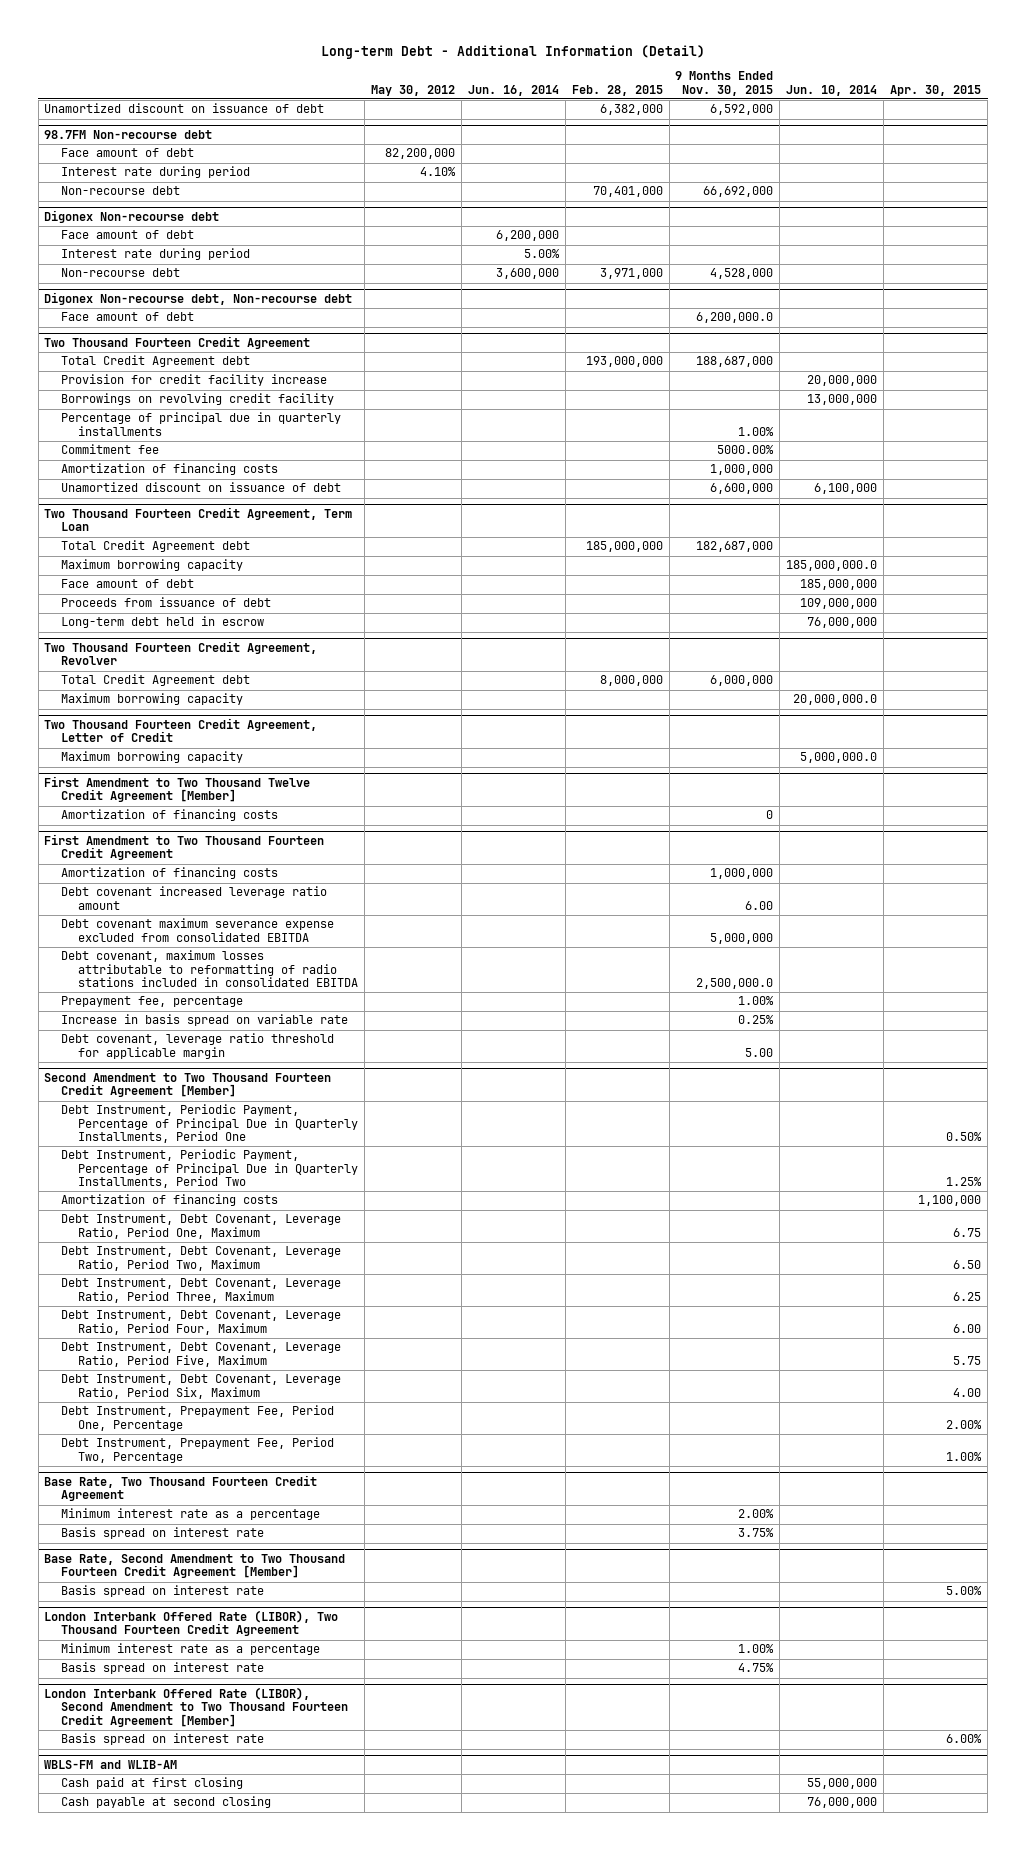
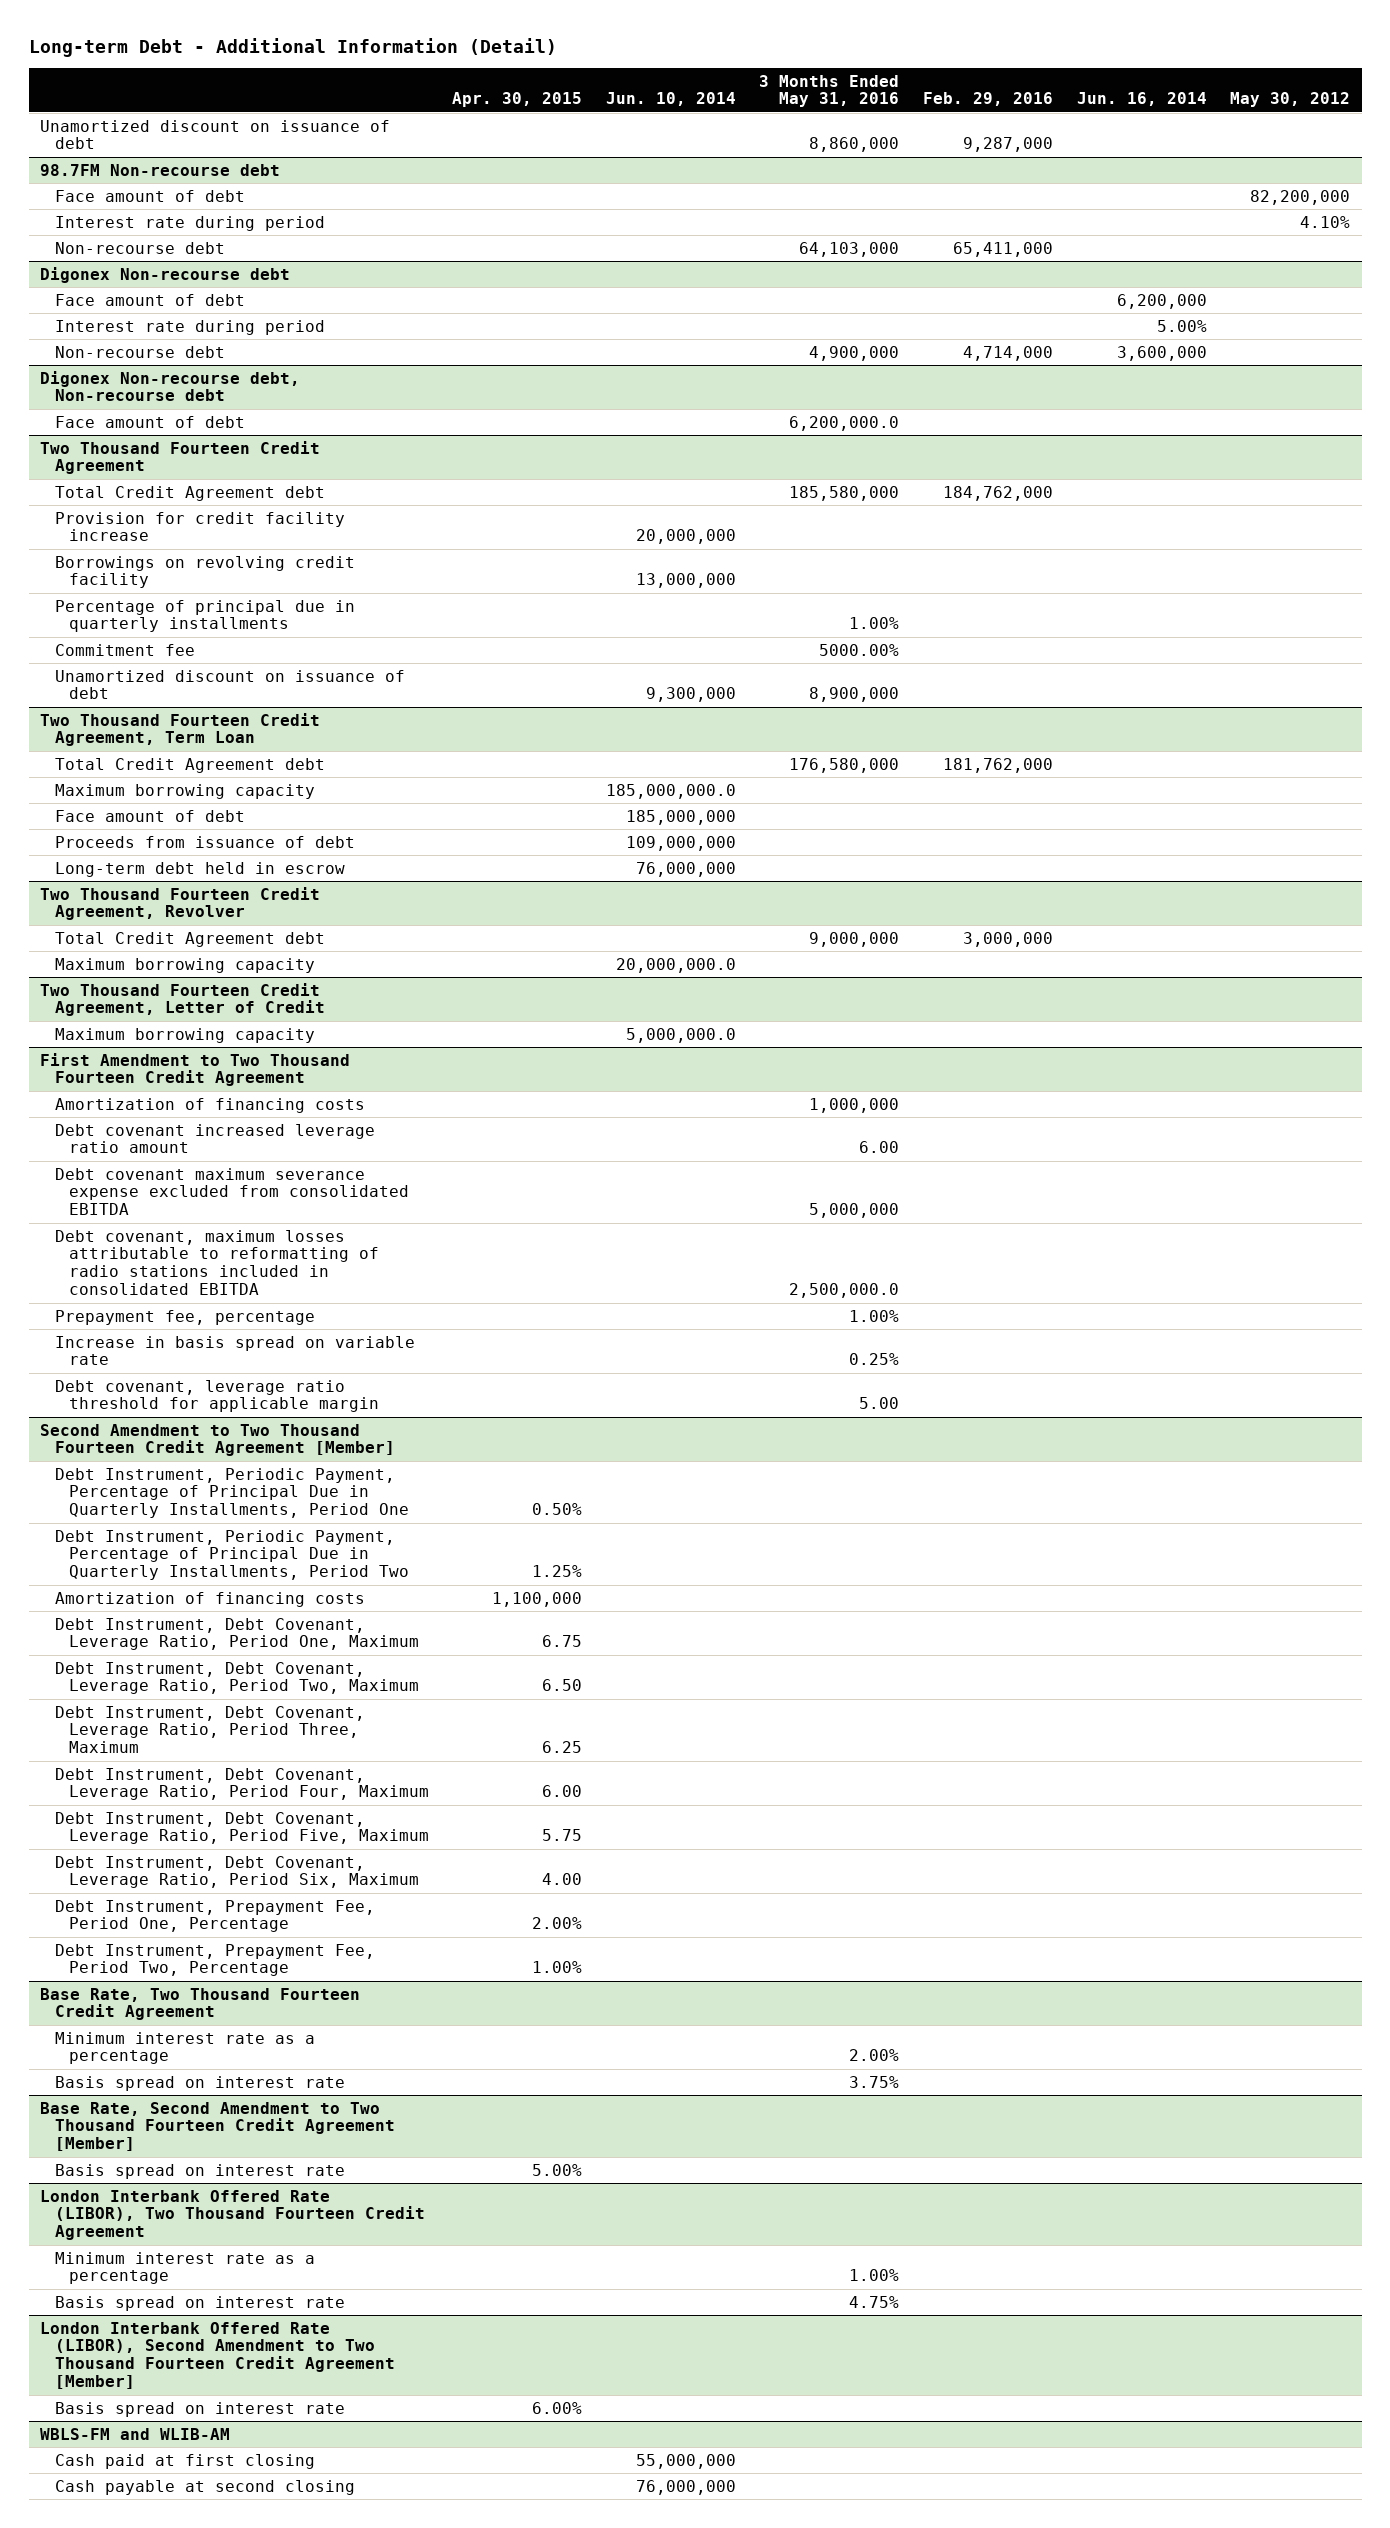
- | May 30, 2012 | Jun. 16, 2014 | Feb. 28, 2015 | 9 Months Ended Nov. 30, 2015 | Jun. 10, 2014 | Apr. 30, 2015
+ | Apr. 30, 2015 | Jun. 10, 2014 | 3 Months Ended May 31, 2016 | Feb. 29, 2016 | Jun. 16, 2014 | May 30, 2012
@ Two Thousand Fourteen Credit Agreement
- Amortization of financing costs | | | | 1,000,000 | |
- Unamortized discount on issuance of debt | | | | 6,600,000 | 6,100,000 |
+ Unamortized discount on issuance of debt | | 9,300,000 | 8,900,000 | | |
- First Amendment to Two Thousand Twelve Credit Agreement [Member]
- Amortization of financing costs | | | | 0 | |

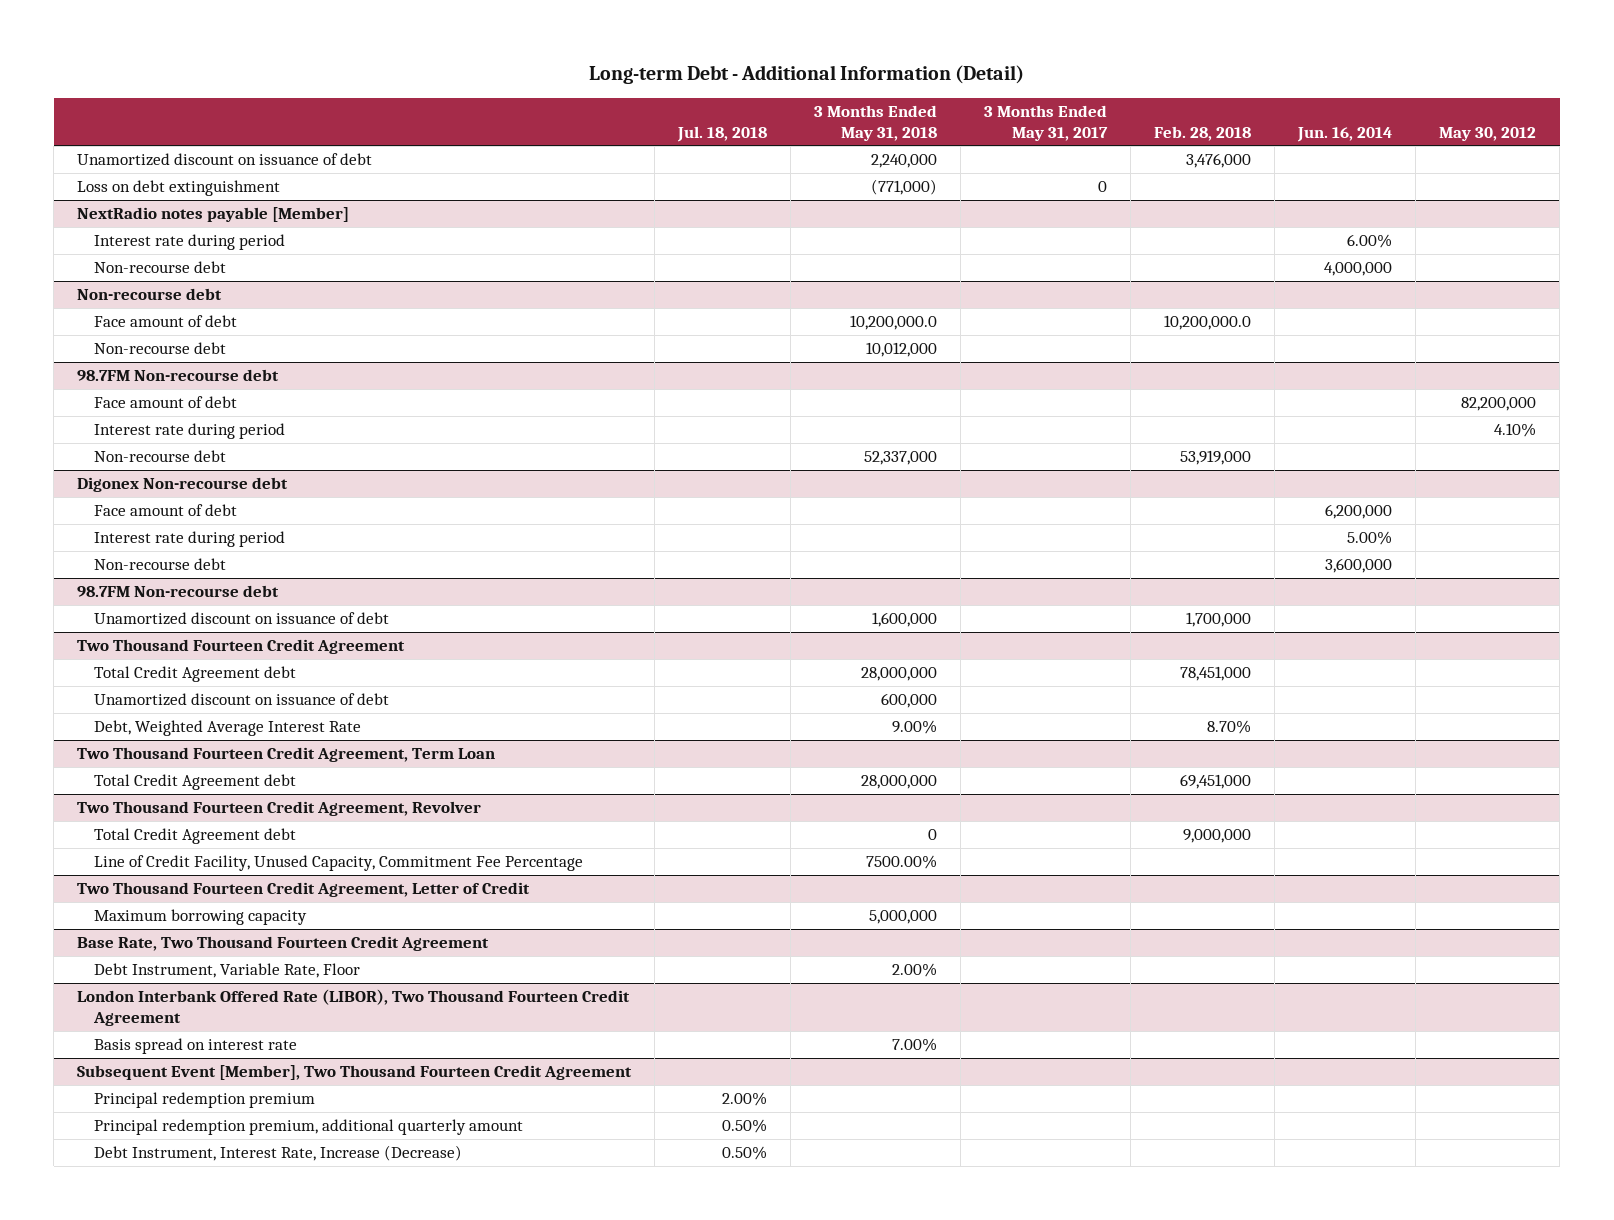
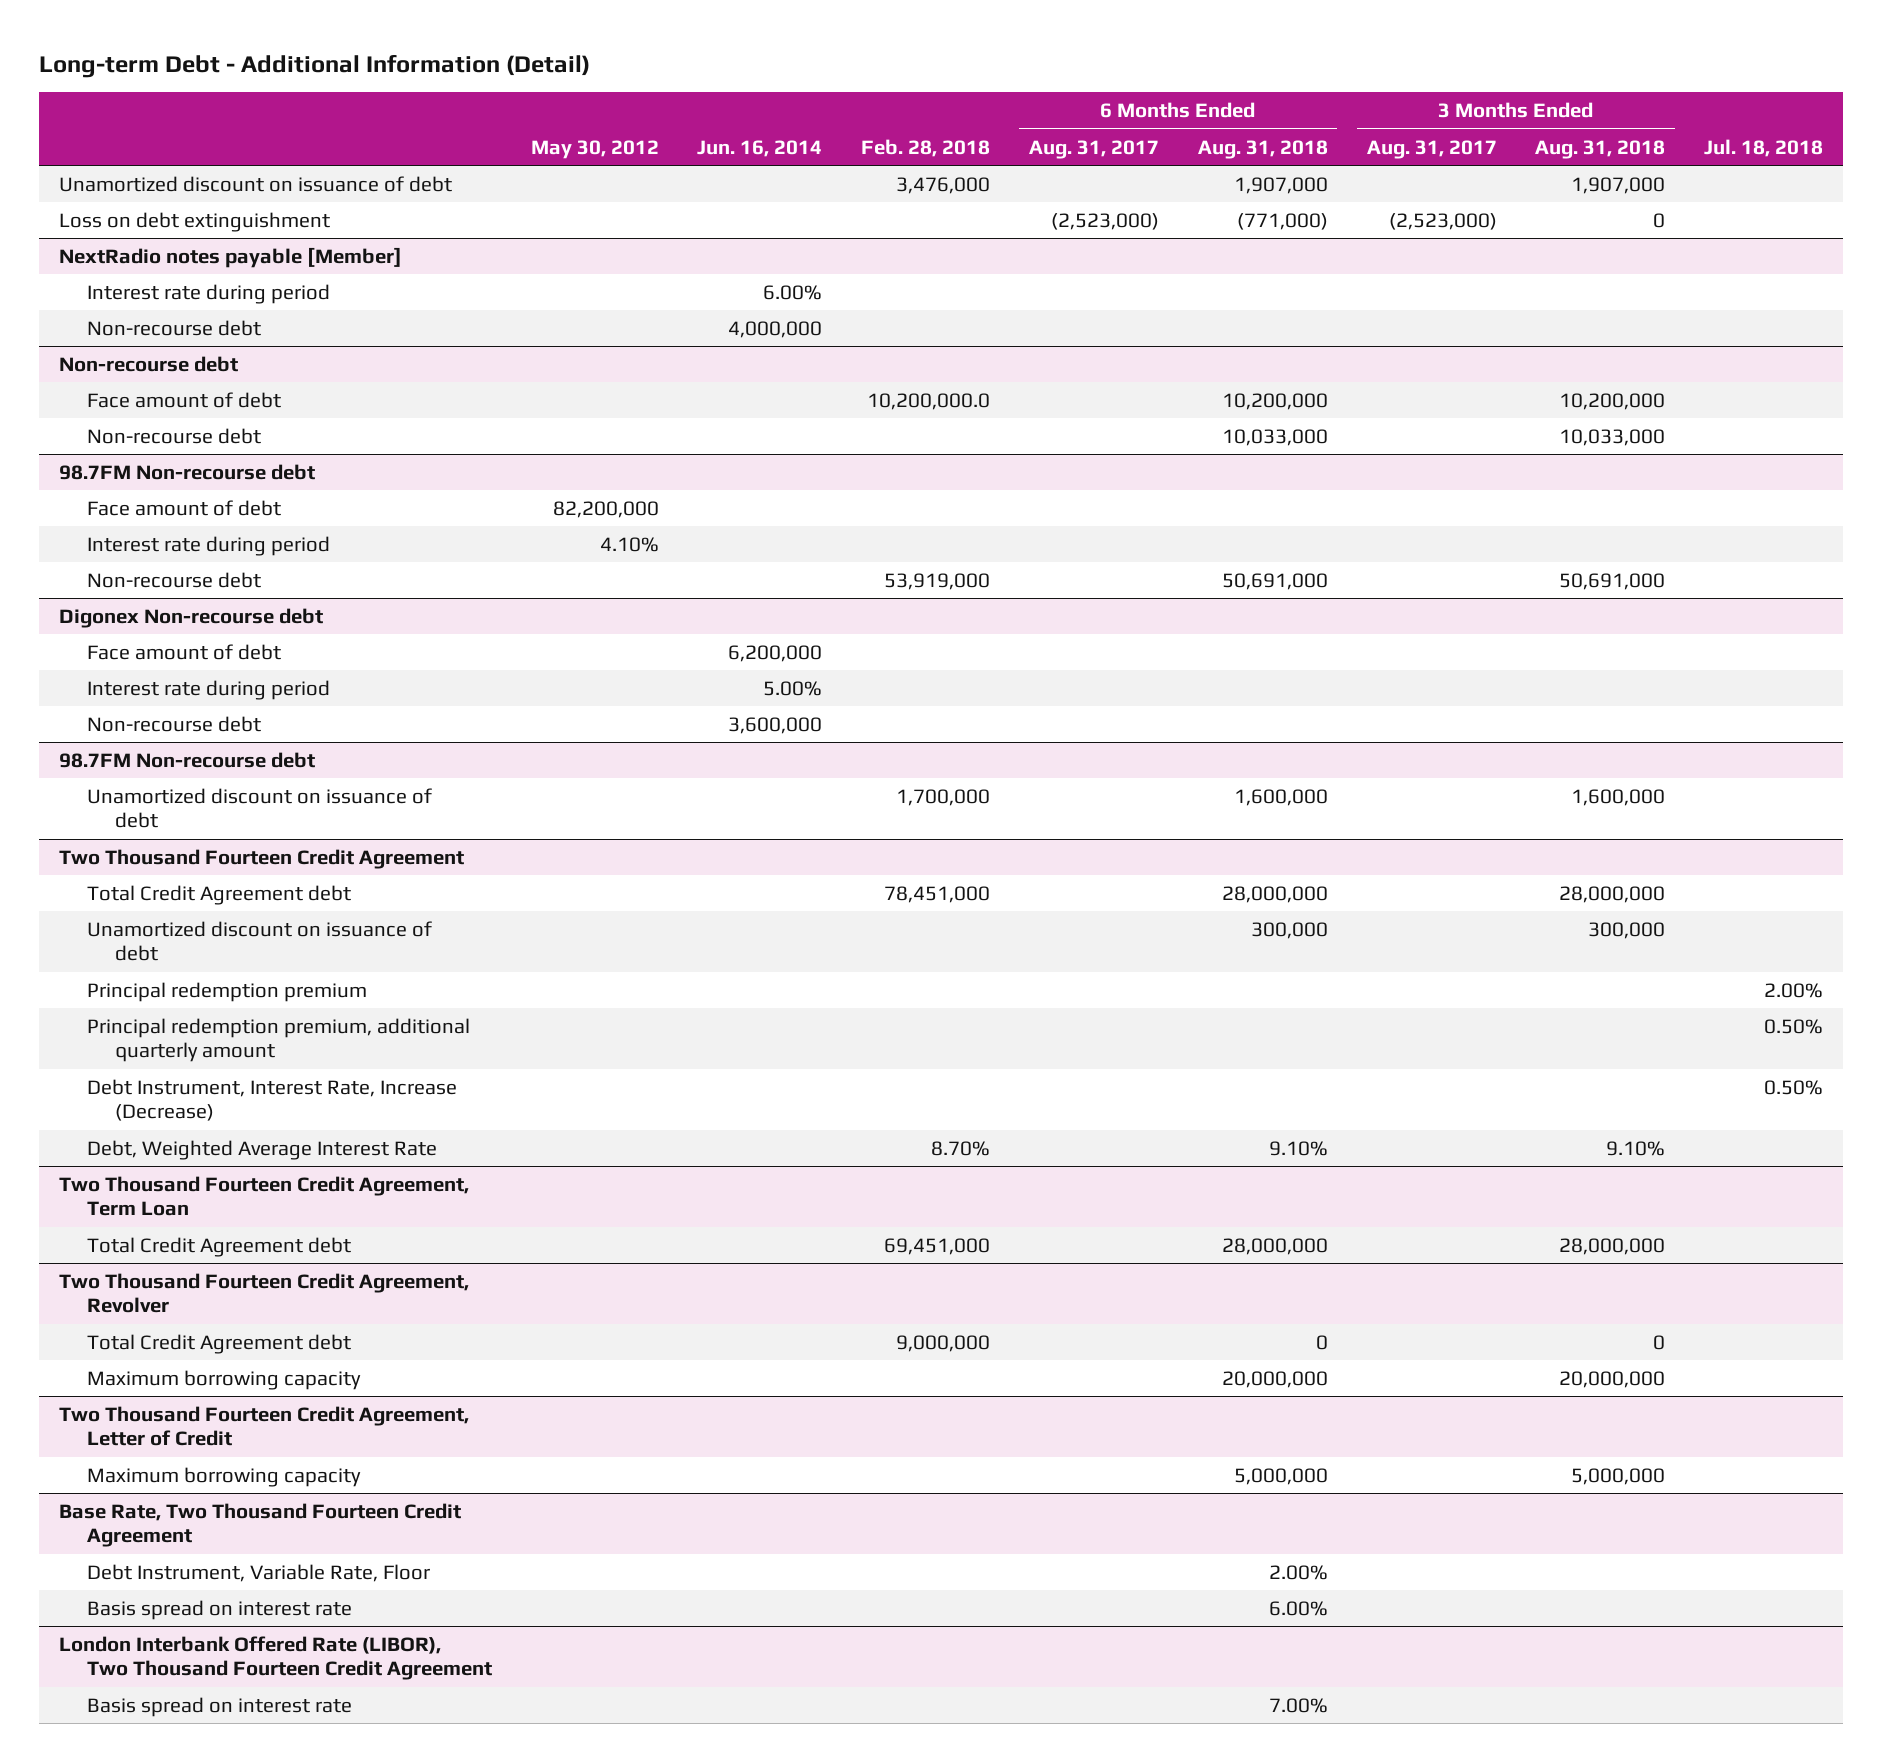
- | Jul. 18, 2018 | 3 Months Ended May 31, 2018 | 3 Months Ended May 31, 2017 | Feb. 28, 2018 | Jun. 16, 2014 | May 30, 2012
+ | May 30, 2012 | Jun. 16, 2014 | Feb. 28, 2018 | 6 Months Ended Aug. 31, 2017 | 6 Months Ended Aug. 31, 2018 | 3 Months Ended Aug. 31, 2017 | 3 Months Ended Aug. 31, 2018 | Jul. 18, 2018
@ Two Thousand Fourteen Credit Agreement
+ Principal redemption premium | | | | | | | | 2.00%
+ Principal redemption premium, additional quarterly amount | | | | | | | | 0.50%
+ Debt Instrument, Interest Rate, Increase (Decrease) | | | | | | | | 0.50%
@ Two Thousand Fourteen Credit Agreement, Revolver
- Line of Credit Facility, Unused Capacity, Commitment Fee Percentage | | 7500.00% | | | |
+ Maximum borrowing capacity | | | | | 20,000,000 | | 20,000,000 |
@ Base Rate, Two Thousand Fourteen Credit Agreement
+ Basis spread on interest rate | | | | | 6.00% | | |
- Subsequent Event [Member], Two Thousand Fourteen Credit Agreement
- Principal redemption premium | 2.00% | | | | |
- Principal redemption premium, additional quarterly amount | 0.50% | | | | |
- Debt Instrument, Interest Rate, Increase (Decrease) | 0.50% | | | | |

